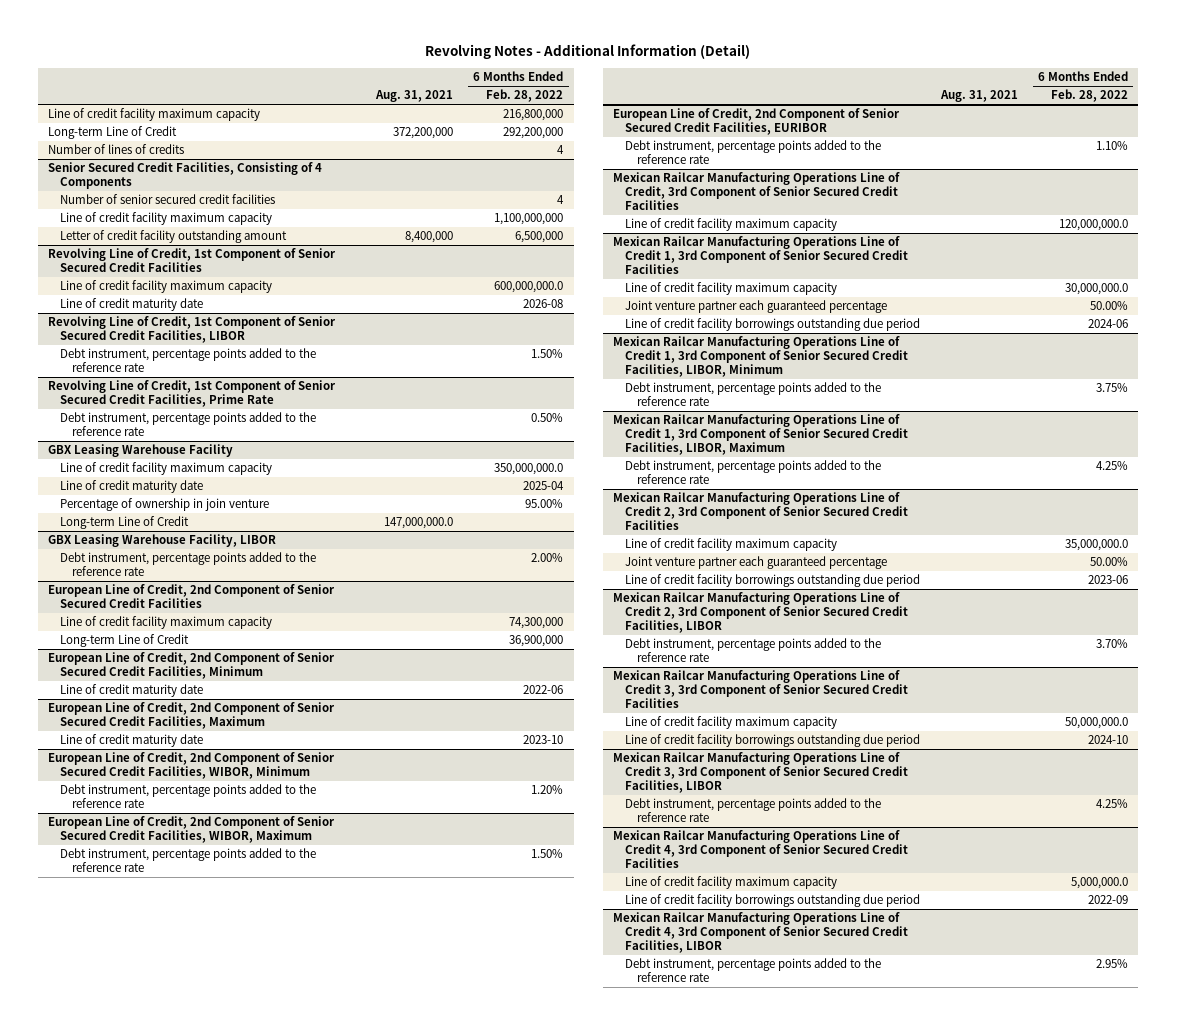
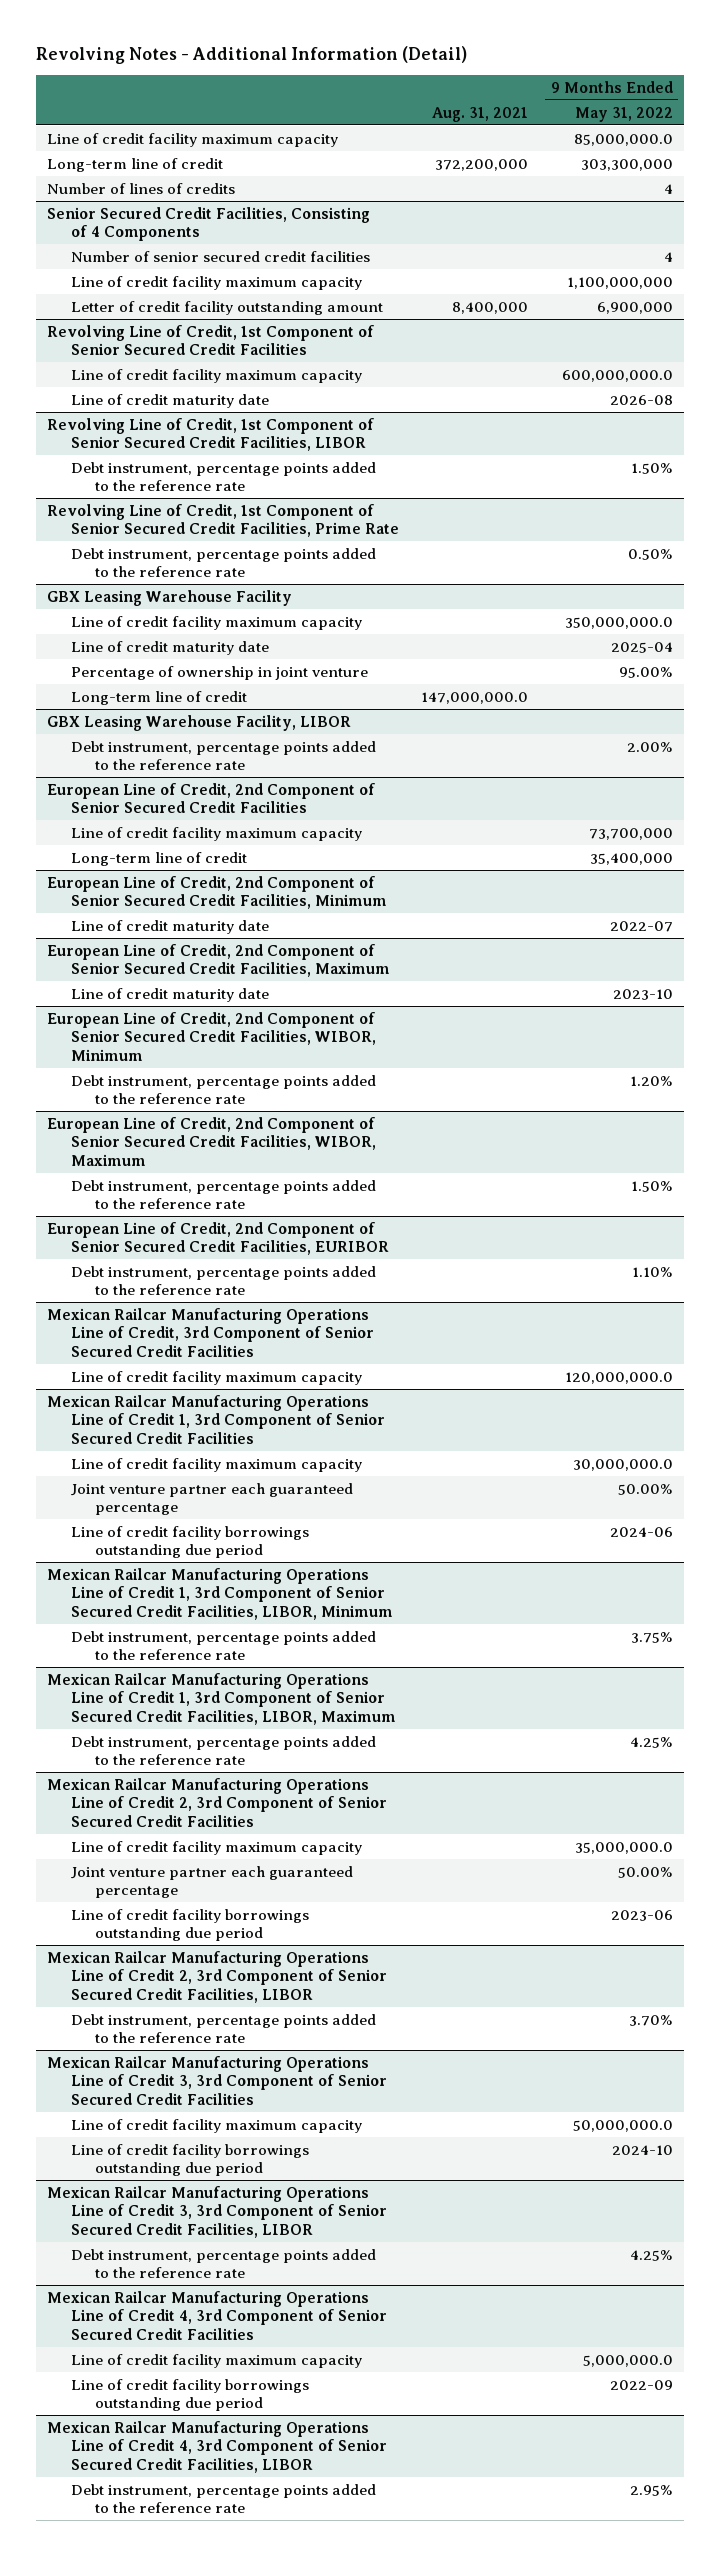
- | Aug. 31, 2021 | 6 Months Ended Feb. 28, 2022
+ | Aug. 31, 2021 | 9 Months Ended May 31, 2022
- Long-term Line of Credit | 372,200,000 | 292,200,000
+ Long-term line of credit | 372,200,000 | 303,300,000
@ GBX Leasing Warehouse Facility
- Percentage of ownership in join venture | | 95.00%
- Long-term Line of Credit | 147,000,000.0 |
+ Percentage of ownership in joint venture | | 95.00%
+ Long-term line of credit | 147,000,000.0 |
@ European Line of Credit, 2nd Component of Senior Secured Credit Facilities
- Long-term Line of Credit | | 36,900,000
+ Long-term line of credit | | 35,400,000

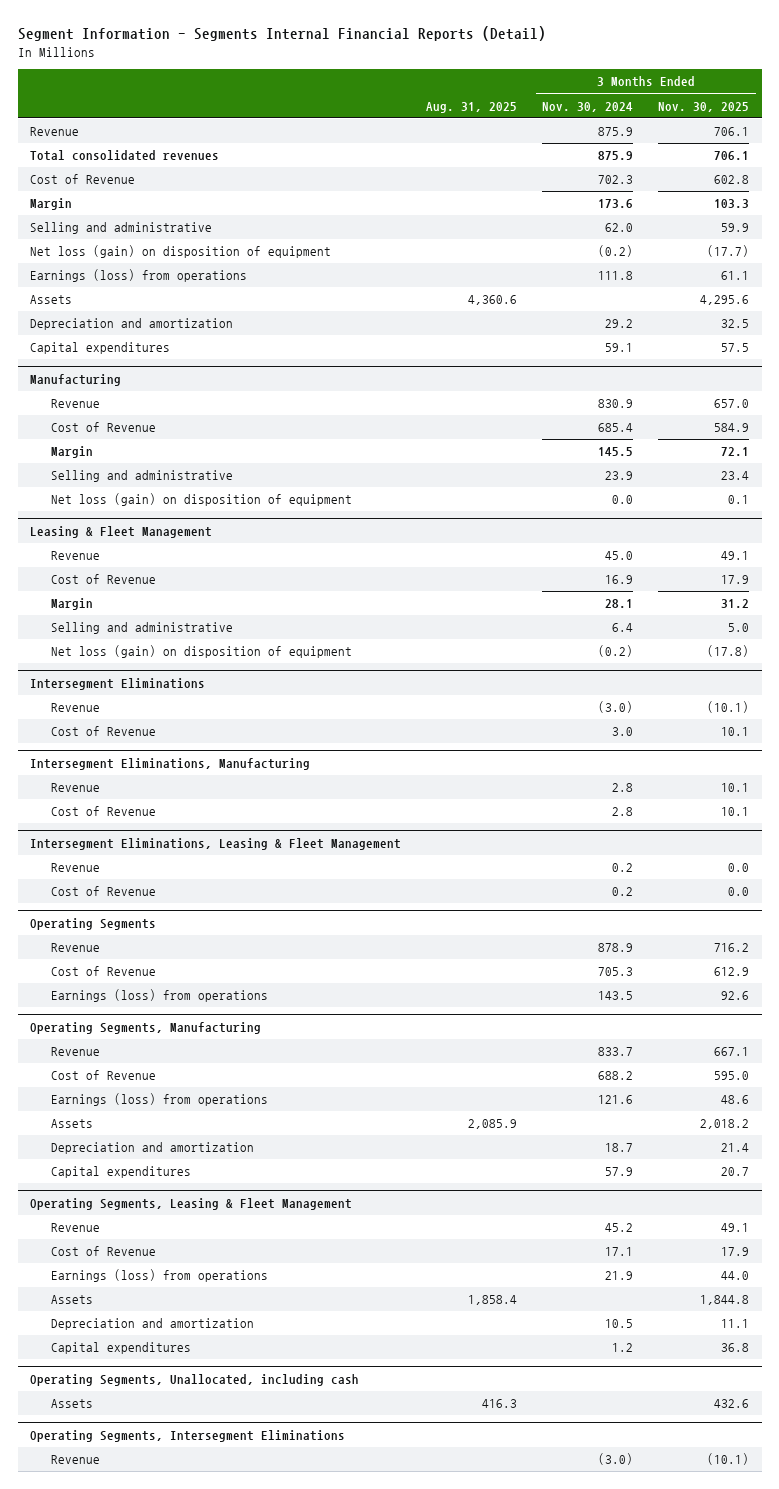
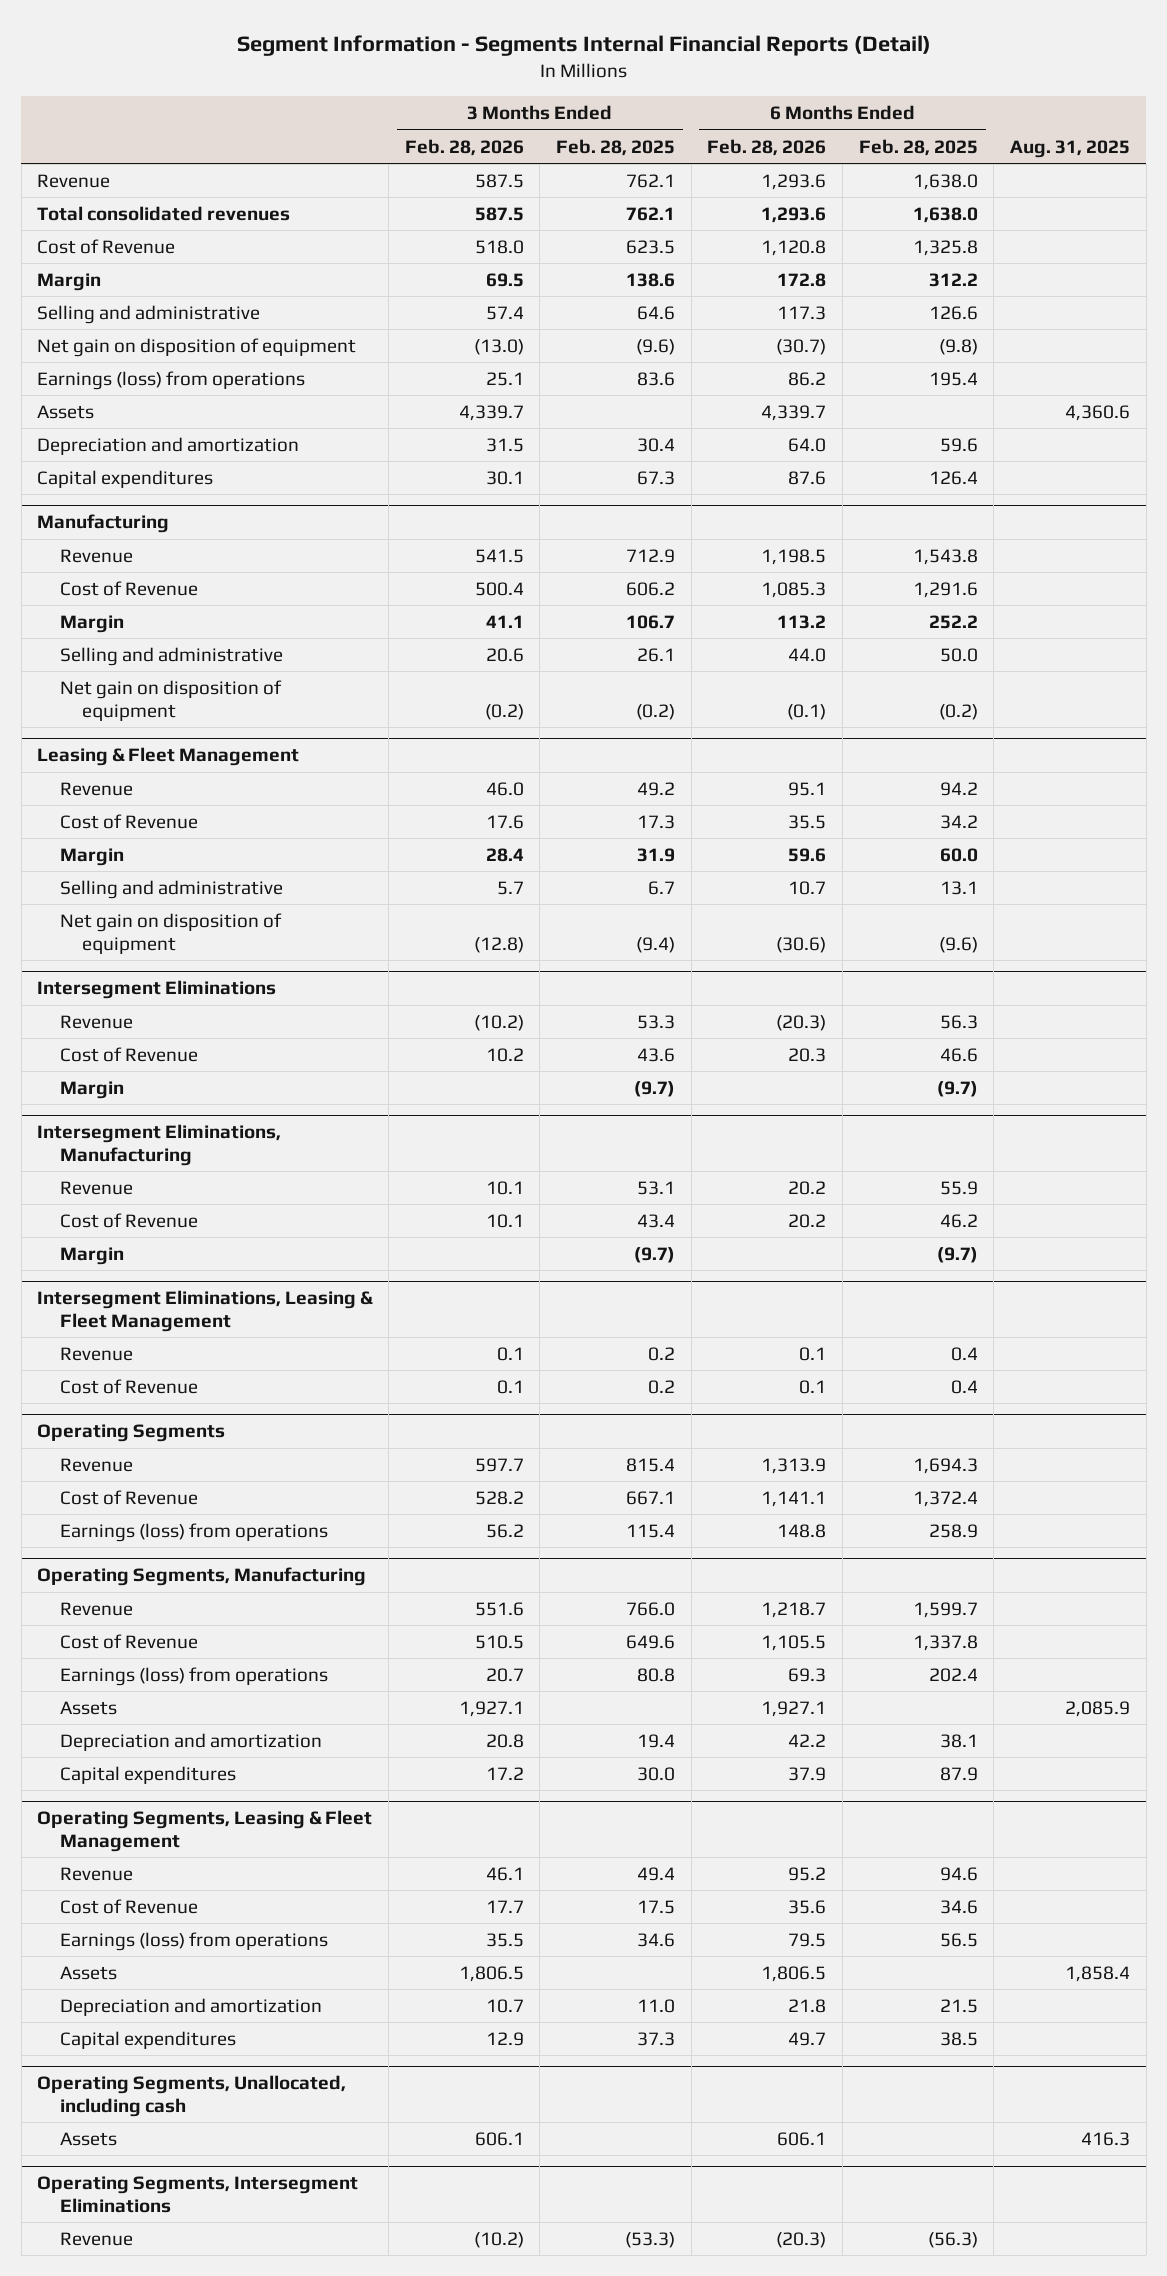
- | Aug. 31, 2025 | 3 Months Ended Nov. 30, 2024 | 3 Months Ended Nov. 30, 2025
+ | 3 Months Ended Feb. 28, 2026 | 3 Months Ended Feb. 28, 2025 | 6 Months Ended Feb. 28, 2026 | 6 Months Ended Feb. 28, 2025 | Aug. 31, 2025
- Net loss (gain) on disposition of equipment | | (0.2) | (17.7)
+ Net gain on disposition of equipment | (13.0) | (9.6) | (30.7) | (9.8) |
@ Manufacturing
- Net loss (gain) on disposition of equipment | | 0.0 | 0.1
+ Net gain on disposition of equipment | (0.2) | (0.2) | (0.1) | (0.2) |
@ Leasing & Fleet Management
- Net loss (gain) on disposition of equipment | | (0.2) | (17.8)
+ Net gain on disposition of equipment | (12.8) | (9.4) | (30.6) | (9.6) |
@ Intersegment Eliminations
+ Margin | | (9.7) | | (9.7) |
@ Intersegment Eliminations, Manufacturing
+ Margin | | (9.7) | | (9.7) |

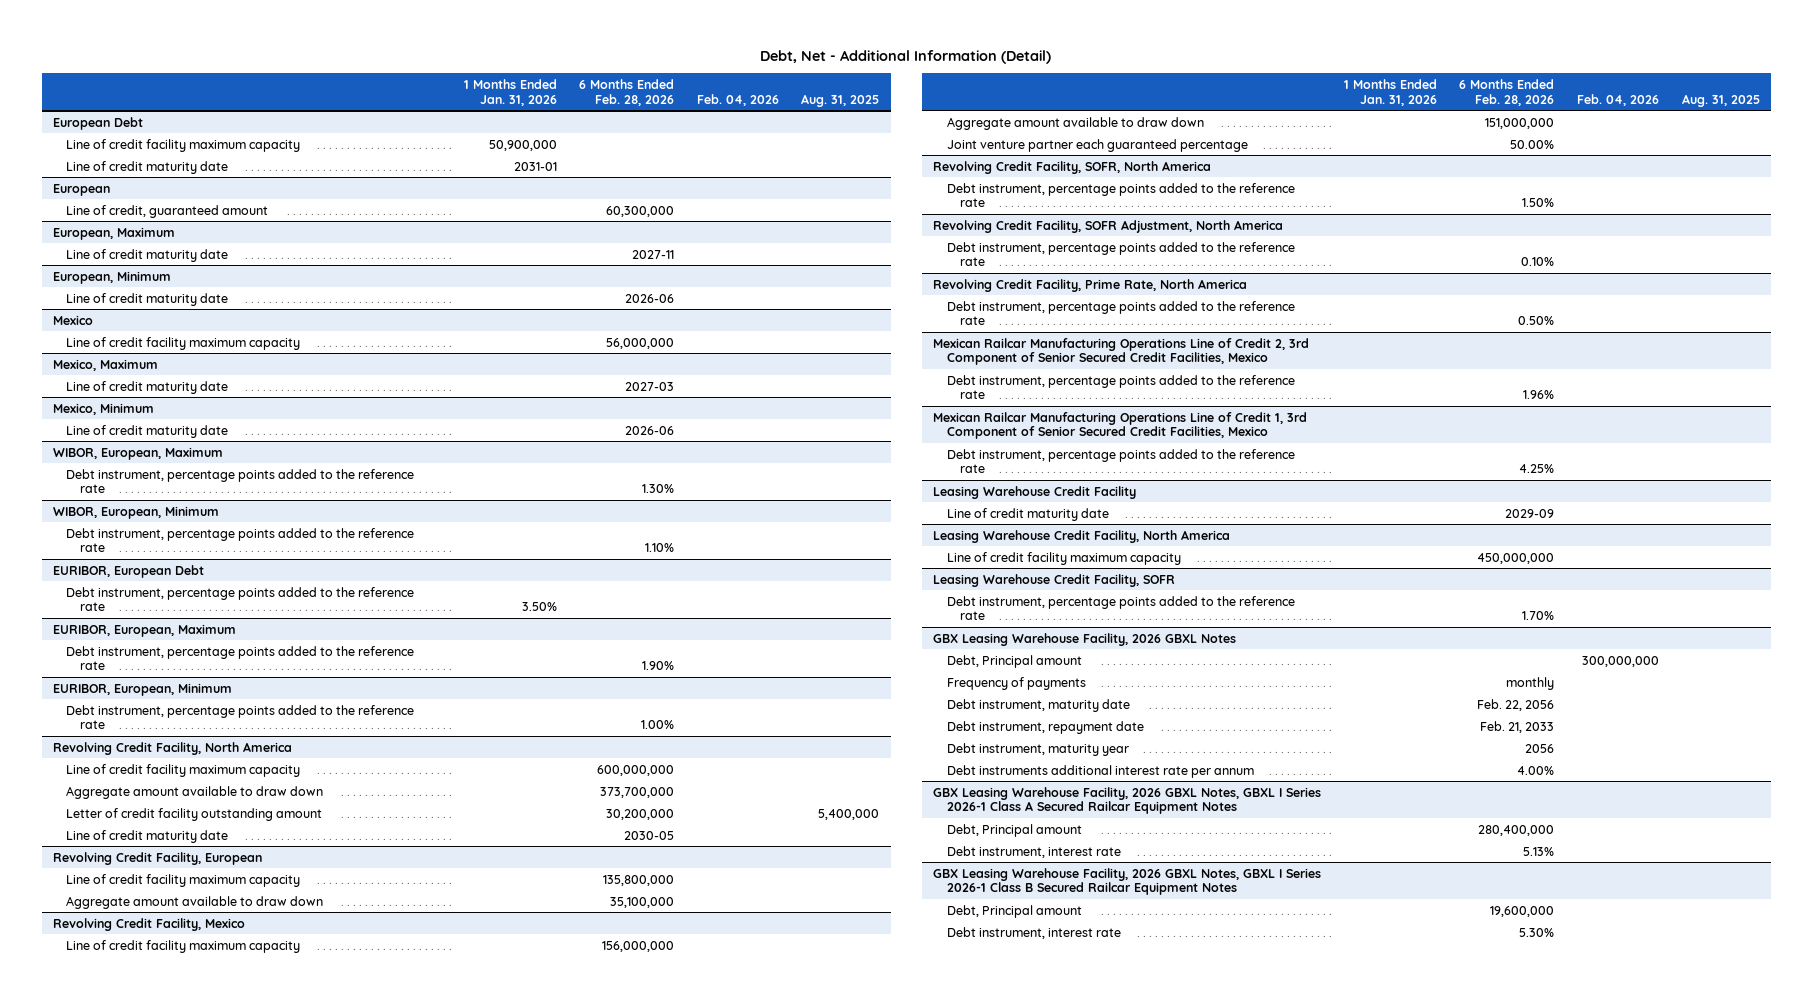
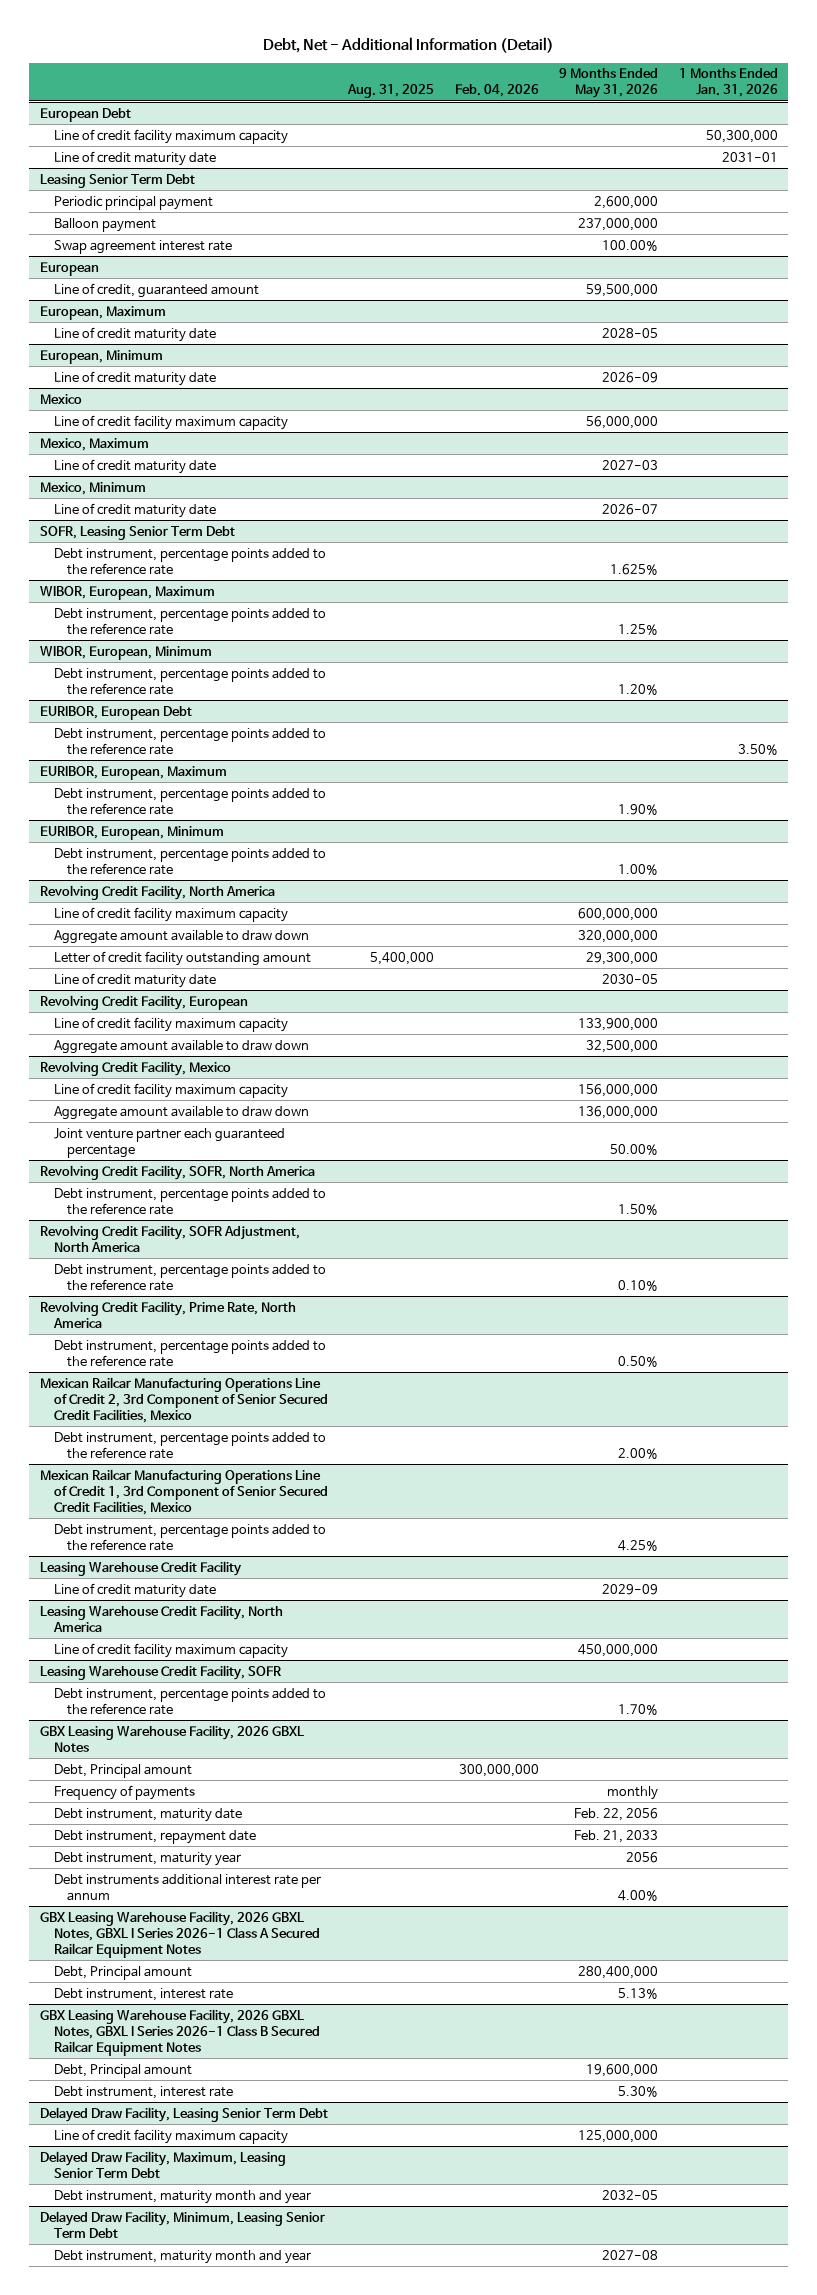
- | 1 Months Ended Jan. 31, 2026 | 6 Months Ended Feb. 28, 2026 | Feb. 04, 2026 | Aug. 31, 2025
+ | Aug. 31, 2025 | Feb. 04, 2026 | 9 Months Ended May 31, 2026 | 1 Months Ended Jan. 31, 2026
@ European Debt
- Line of credit facility maximum capacity | 50,900,000 | | |
+ Line of credit facility maximum capacity | | | | 50,300,000
+ Leasing Senior Term Debt
+ Periodic principal payment | | | 2,600,000 |
+ Balloon payment | | | 237,000,000 |
+ Swap agreement interest rate | | | 100.00% |
+ SOFR, Leasing Senior Term Debt
+ Debt instrument, percentage points added to the reference rate | | | 1.625% |
+ Delayed Draw Facility, Leasing Senior Term Debt
+ Line of credit facility maximum capacity | | | 125,000,000 |
+ Delayed Draw Facility, Maximum, Leasing Senior Term Debt
+ Debt instrument, maturity month and year | | | 2032-05 |
+ Delayed Draw Facility, Minimum, Leasing Senior Term Debt
+ Debt instrument, maturity month and year | | | 2027-08 |

